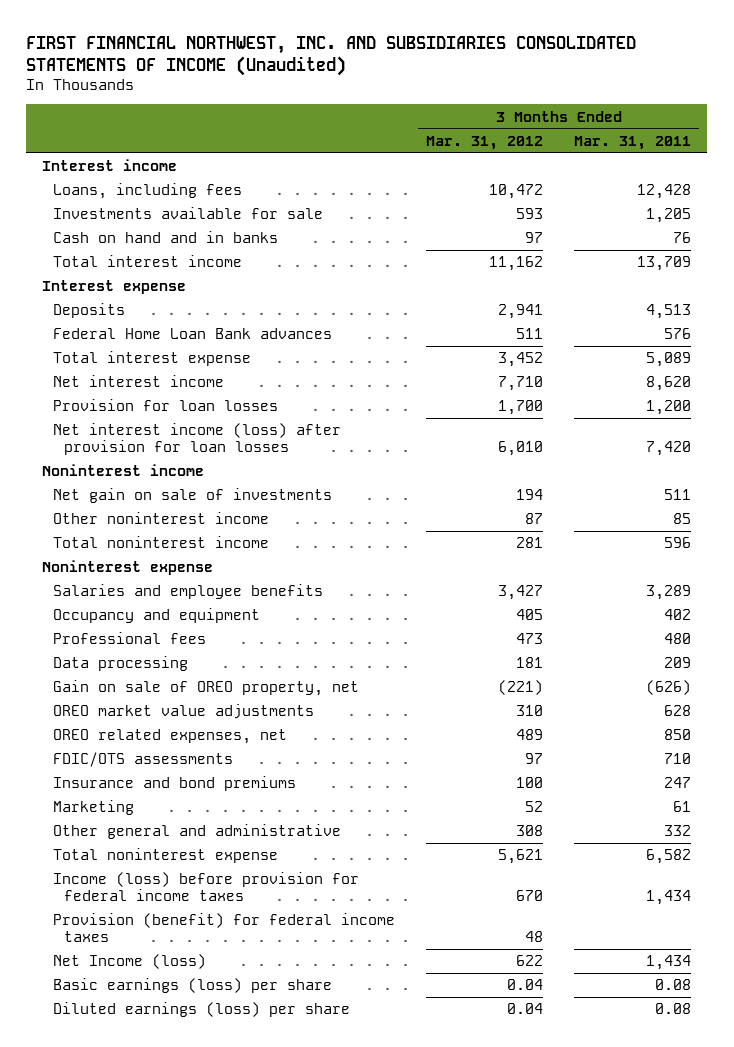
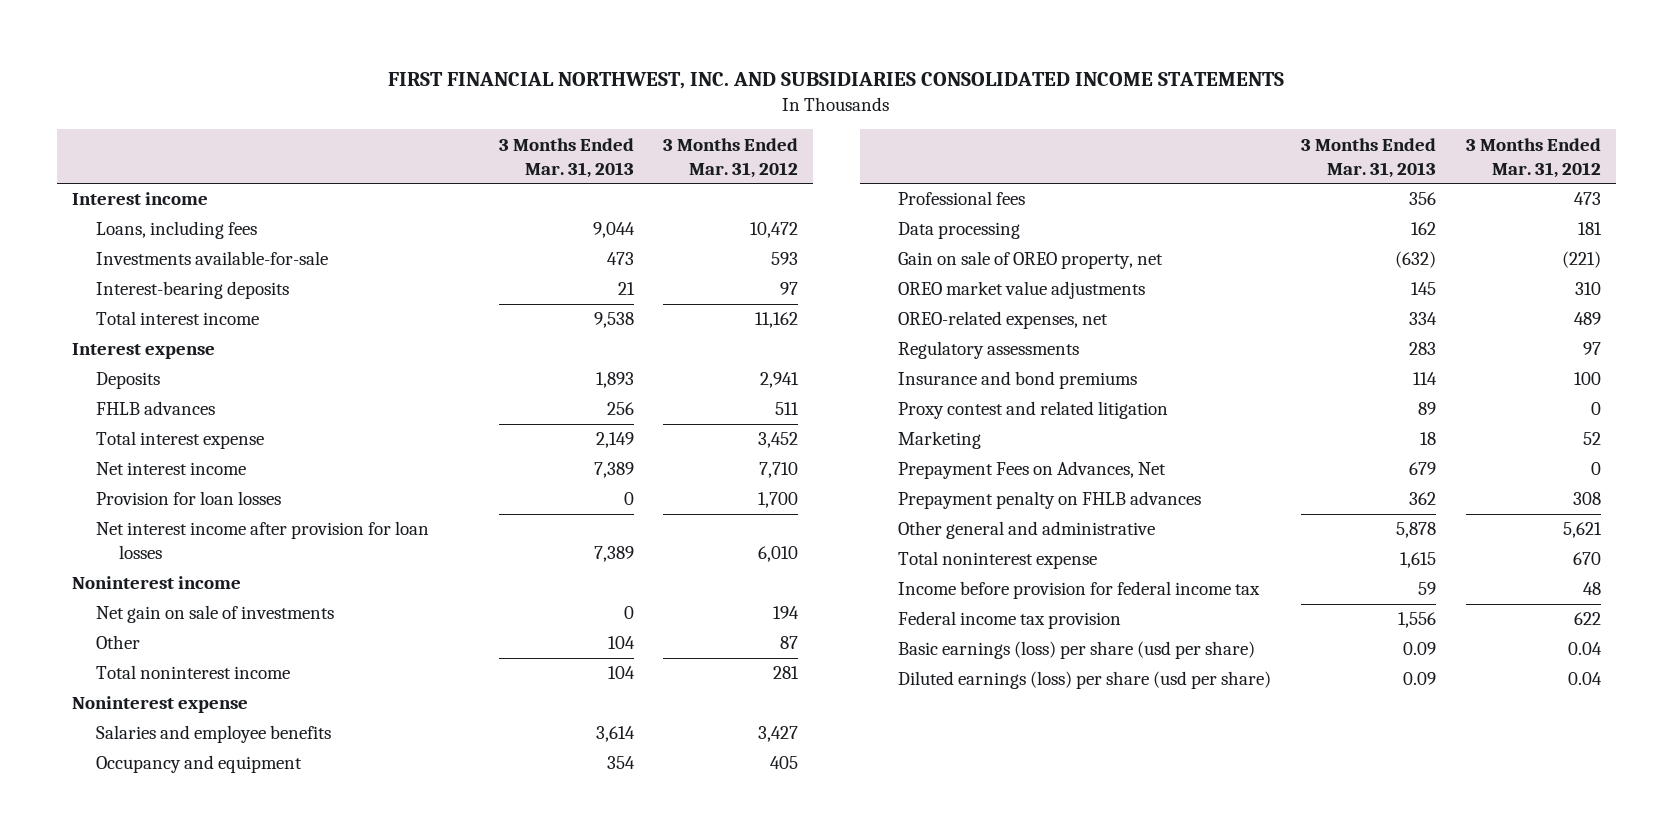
- FIRST FINANCIAL NORTHWEST, INC. AND SUBSIDIARIES CONSOLIDATED STATEMENTS OF INCOME (Unaudited)
+ FIRST FINANCIAL NORTHWEST, INC. AND SUBSIDIARIES CONSOLIDATED INCOME STATEMENTS
- | 3 Months Ended Mar. 31, 2012 | 3 Months Ended Mar. 31, 2011
+ | 3 Months Ended Mar. 31, 2013 | 3 Months Ended Mar. 31, 2012
- Investments available for sale | 593 | 1,205
- Cash on hand and in banks | 97 | 76
+ Investments available-for-sale | 473 | 593
+ Interest-bearing deposits | 21 | 97
- Federal Home Loan Bank advances | 511 | 576
+ FHLB advances | 256 | 511
- Net interest income (loss) after provision for loan losses | 6,010 | 7,420
+ Net interest income after provision for loan losses | 7,389 | 6,010
- Other noninterest income | 87 | 85
+ Other | 104 | 87
- OREO related expenses, net | 489 | 850
- FDIC/OTS assessments | 97 | 710
+ OREO-related expenses, net | 334 | 489
+ Regulatory assessments | 283 | 97
+ Proxy contest and related litigation | 89 | 0
- Other general and administrative | 308 | 332
- Total noninterest expense | 5,621 | 6,582
- Income (loss) before provision for federal income taxes | 670 | 1,434
- Provision (benefit) for federal income taxes | 48 |
- Net Income (loss) | 622 | 1,434
- Basic earnings (loss) per share | 0.04 | 0.08
- Diluted earnings (loss) per share | 0.04 | 0.08
+ Prepayment Fees on Advances, Net | 679 | 0
+ Prepayment penalty on FHLB advances | 362 | 308
+ Other general and administrative | 5,878 | 5,621
+ Total noninterest expense | 1,615 | 670
+ Income before provision for federal income tax | 59 | 48
+ Federal income tax provision | 1,556 | 622
+ Basic earnings (loss) per share (usd per share) | 0.09 | 0.04
+ Diluted earnings (loss) per share (usd per share) | 0.09 | 0.04

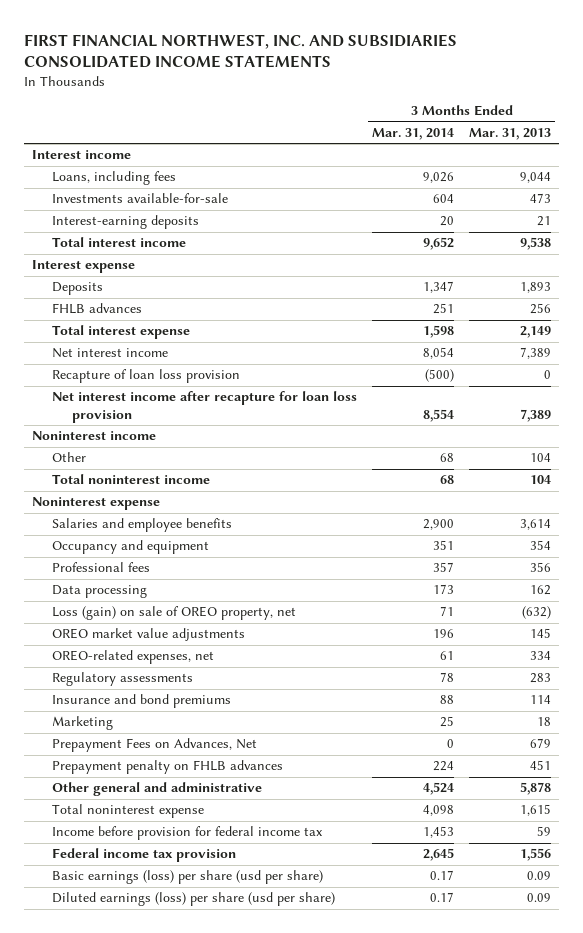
- | 3 Months Ended Mar. 31, 2013 | 3 Months Ended Mar. 31, 2012
+ | 3 Months Ended Mar. 31, 2014 | 3 Months Ended Mar. 31, 2013
- Interest-bearing deposits | 21 | 97
+ Interest-earning deposits | 20 | 21
- Provision for loan losses | 0 | 1,700
- Net interest income after provision for loan losses | 7,389 | 6,010
+ Recapture of loan loss provision | (500) | 0
+ Net interest income after recapture for loan loss provision | 8,554 | 7,389
- Net gain on sale of investments | 0 | 194
- Gain on sale of OREO property, net | (632) | (221)
+ Loss (gain) on sale of OREO property, net | 71 | (632)
- Proxy contest and related litigation | 89 | 0
- Prepayment penalty on FHLB advances | 362 | 308
+ Prepayment penalty on FHLB advances | 224 | 451

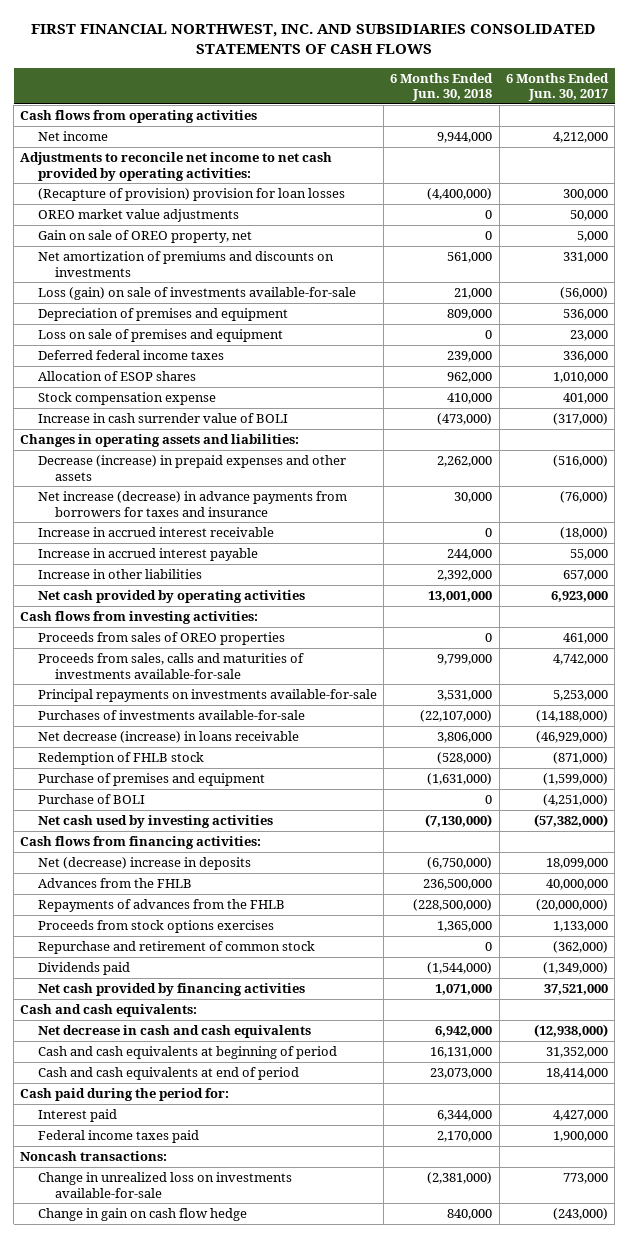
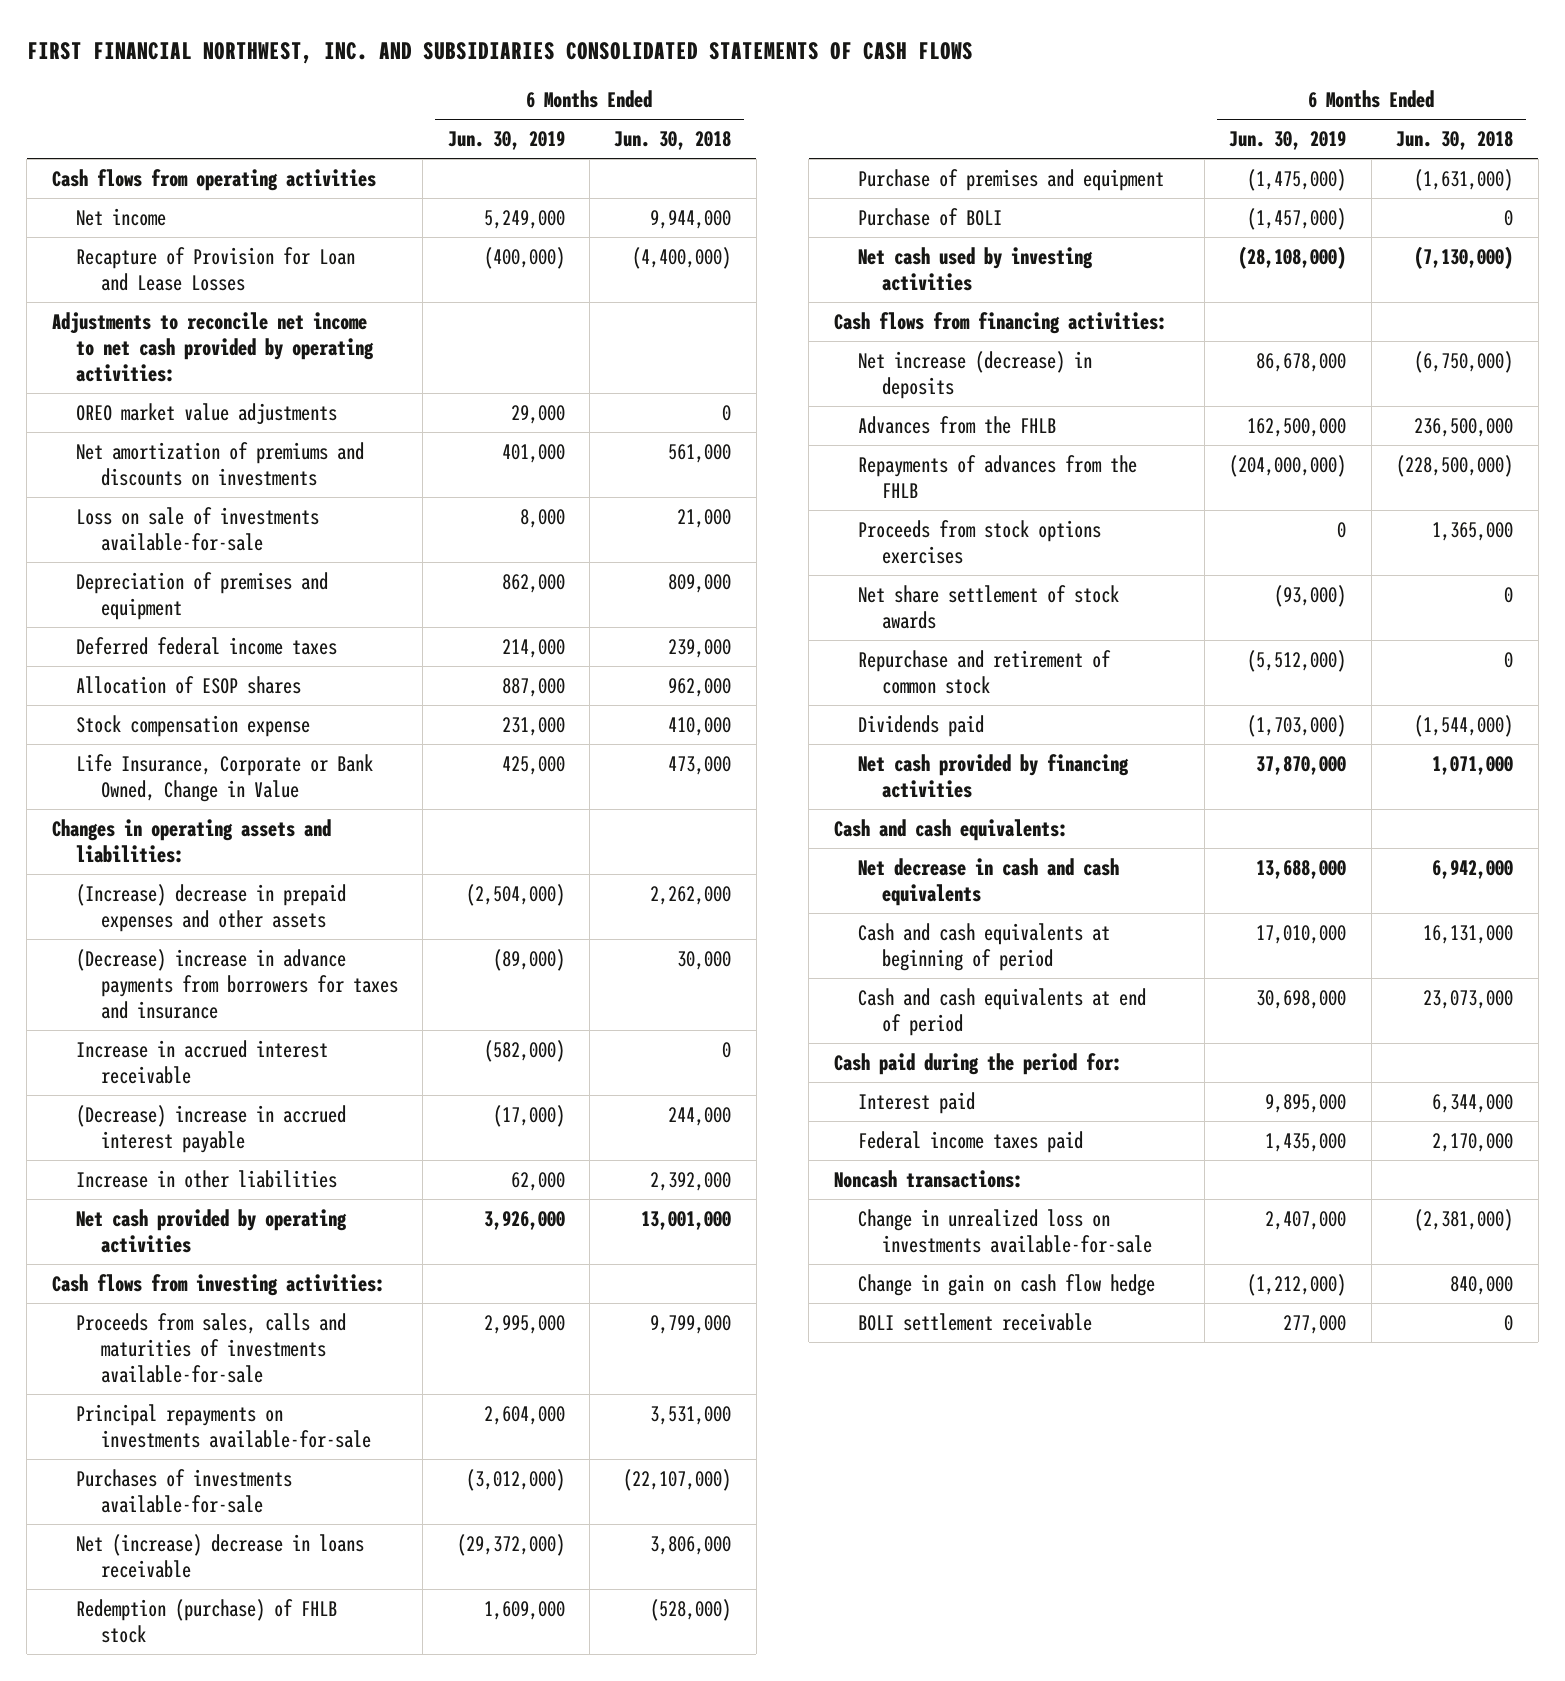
- | 6 Months Ended Jun. 30, 2018 | 6 Months Ended Jun. 30, 2017
+ | 6 Months Ended Jun. 30, 2019 | 6 Months Ended Jun. 30, 2018
+ Recapture of Provision for Loan and Lease Losses | (400,000) | (4,400,000)
- (Recapture of provision) provision for loan losses | (4,400,000) | 300,000
- Gain on sale of OREO property, net | 0 | 5,000
- Loss (gain) on sale of investments available-for-sale | 21,000 | (56,000)
+ Loss on sale of investments available-for-sale | 8,000 | 21,000
- Loss on sale of premises and equipment | 0 | 23,000
- Increase in cash surrender value of BOLI | (473,000) | (317,000)
+ Life Insurance, Corporate or Bank Owned, Change in Value | 425,000 | 473,000
- Decrease (increase) in prepaid expenses and other assets | 2,262,000 | (516,000)
- Net increase (decrease) in advance payments from borrowers for taxes and insurance | 30,000 | (76,000)
+ (Increase) decrease in prepaid expenses and other assets | (2,504,000) | 2,262,000
+ (Decrease) increase in advance payments from borrowers for taxes and insurance | (89,000) | 30,000
- Increase in accrued interest payable | 244,000 | 55,000
+ (Decrease) increase in accrued interest payable | (17,000) | 244,000
- Proceeds from sales of OREO properties | 0 | 461,000
- Net decrease (increase) in loans receivable | 3,806,000 | (46,929,000)
- Redemption of FHLB stock | (528,000) | (871,000)
+ Net (increase) decrease in loans receivable | (29,372,000) | 3,806,000
+ Redemption (purchase) of FHLB stock | 1,609,000 | (528,000)
- Net (decrease) increase in deposits | (6,750,000) | 18,099,000
+ Net increase (decrease) in deposits | 86,678,000 | (6,750,000)
+ Net share settlement of stock awards | (93,000) | 0
+ BOLI settlement receivable | 277,000 | 0

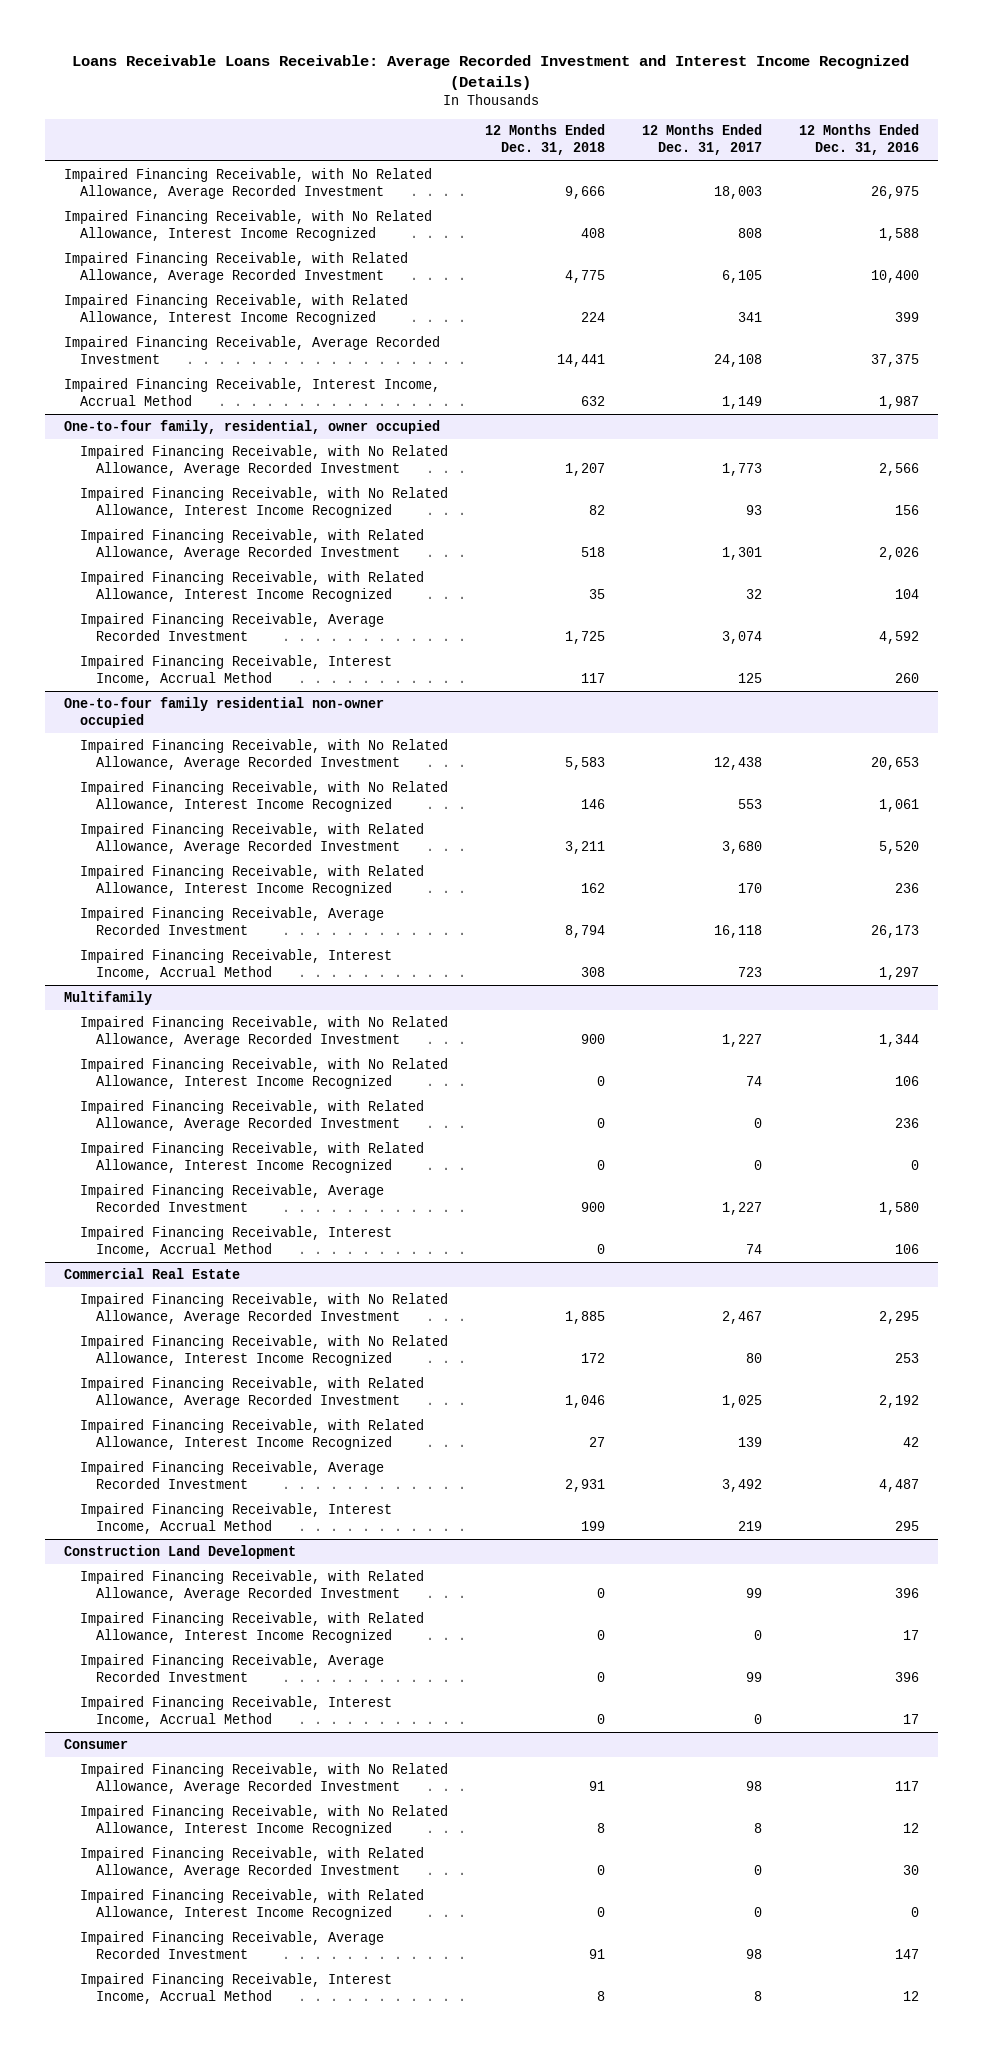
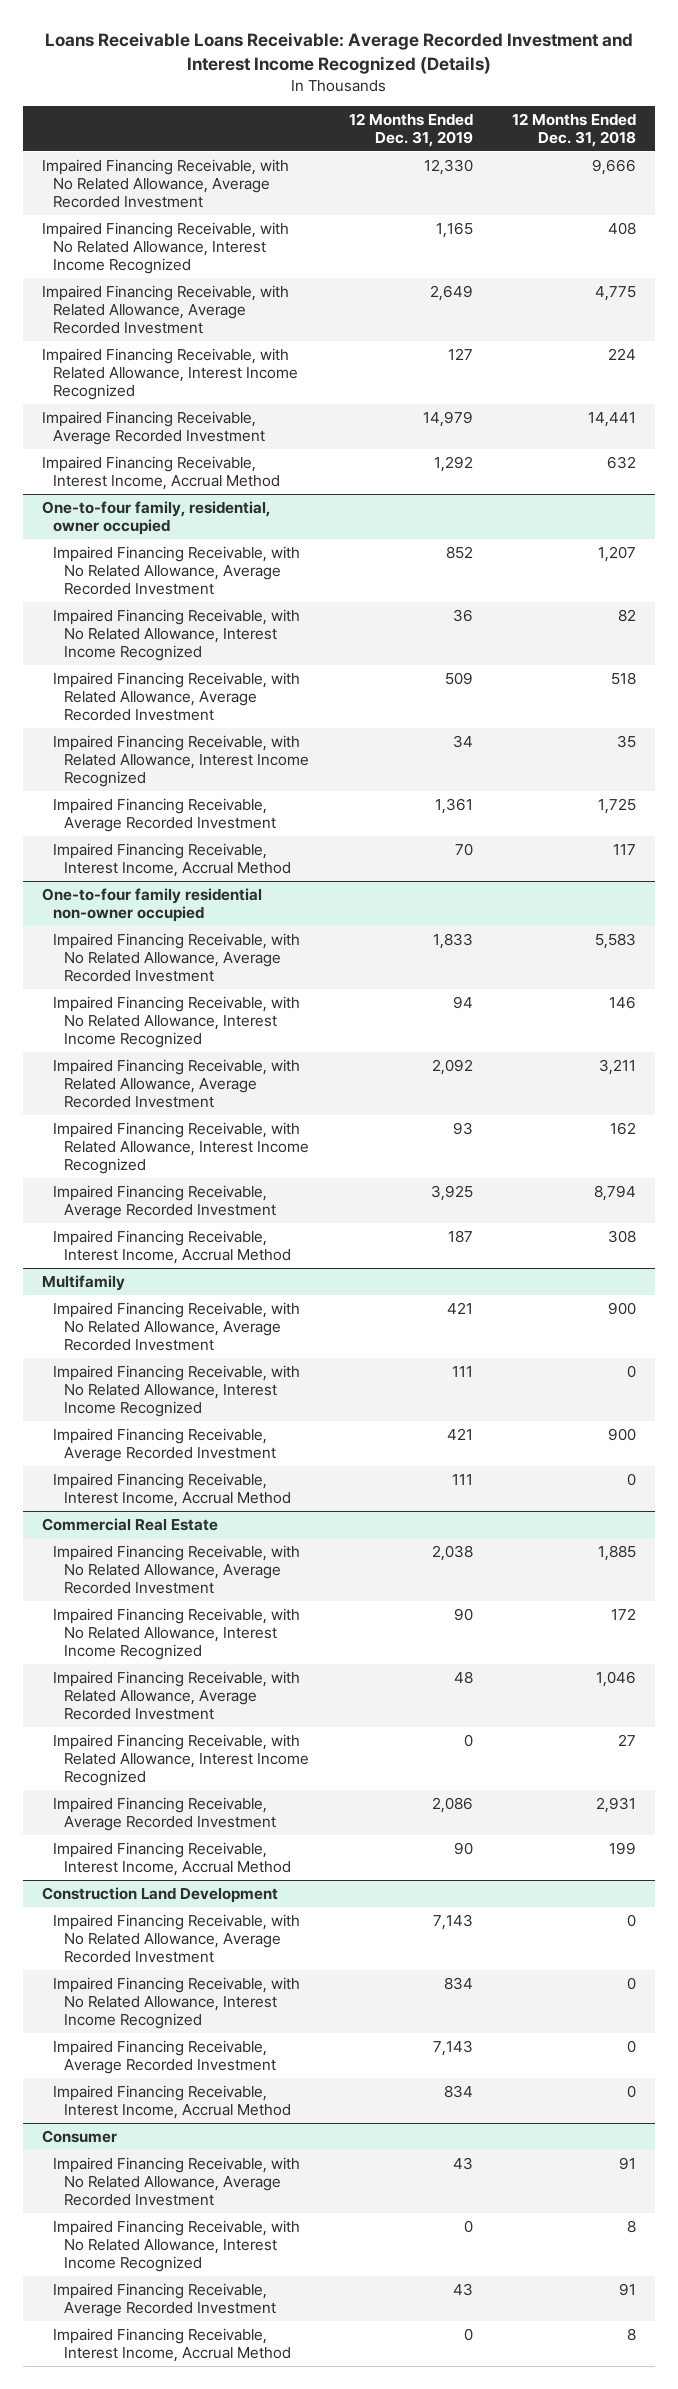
- | 12 Months Ended Dec. 31, 2018 | 12 Months Ended Dec. 31, 2017 | 12 Months Ended Dec. 31, 2016
+ | 12 Months Ended Dec. 31, 2019 | 12 Months Ended Dec. 31, 2018
@ Multifamily
- Impaired Financing Receivable, with Related Allowance, Average Recorded Investment | 0 | 0 | 236
- Impaired Financing Receivable, with Related Allowance, Interest Income Recognized | 0 | 0 | 0
@ Construction Land Development
- Impaired Financing Receivable, with Related Allowance, Average Recorded Investment | 0 | 99 | 396
- Impaired Financing Receivable, with Related Allowance, Interest Income Recognized | 0 | 0 | 17
+ Impaired Financing Receivable, with No Related Allowance, Average Recorded Investment | 7,143 | 0
+ Impaired Financing Receivable, with No Related Allowance, Interest Income Recognized | 834 | 0
@ Consumer
- Impaired Financing Receivable, with Related Allowance, Average Recorded Investment | 0 | 0 | 30
- Impaired Financing Receivable, with Related Allowance, Interest Income Recognized | 0 | 0 | 0

